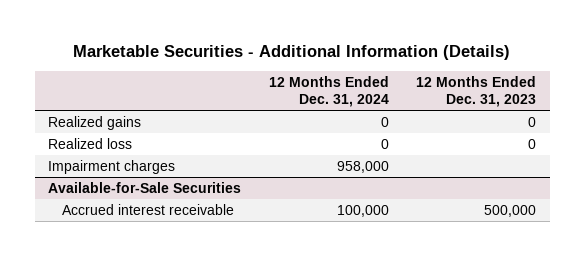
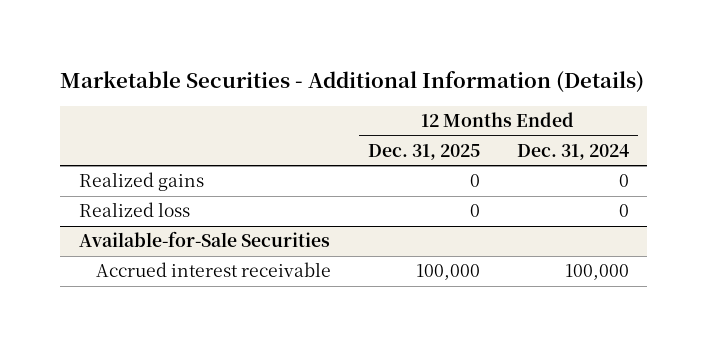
- | 12 Months Ended Dec. 31, 2024 | 12 Months Ended Dec. 31, 2023
+ | 12 Months Ended Dec. 31, 2025 | 12 Months Ended Dec. 31, 2024
- Impairment charges | 958,000 |

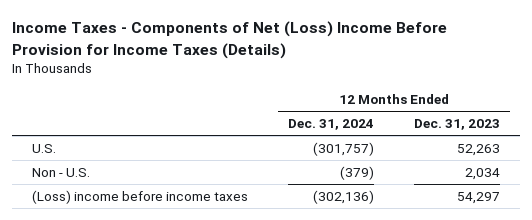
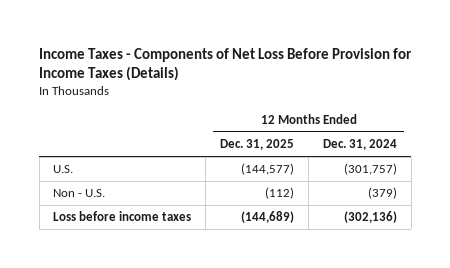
- Income Taxes - Components of Net (Loss) Income Before Provision for Income Taxes (Details)
+ Income Taxes - Components of Net Loss Before Provision for Income Taxes (Details)
- | 12 Months Ended Dec. 31, 2024 | 12 Months Ended Dec. 31, 2023
+ | 12 Months Ended Dec. 31, 2025 | 12 Months Ended Dec. 31, 2024
- (Loss) income before income taxes | (302,136) | 54,297
+ Loss before income taxes | (144,689) | (302,136)

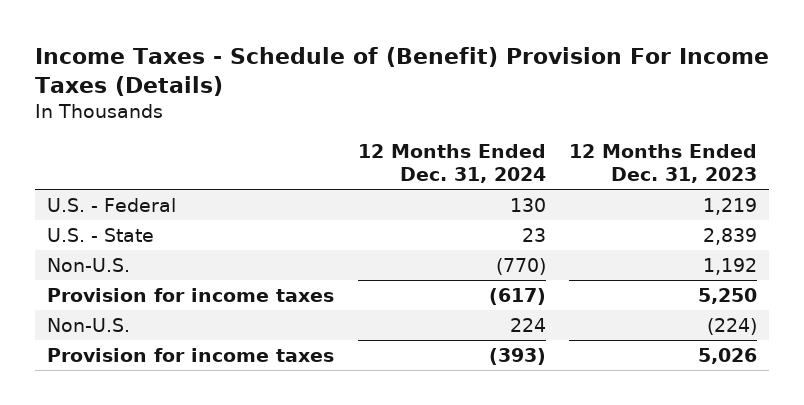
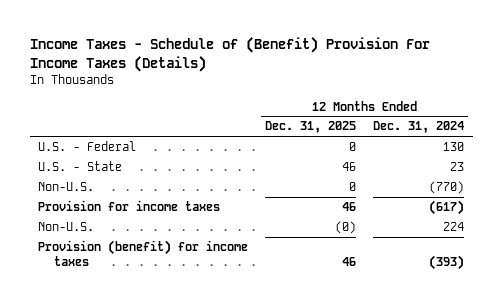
- | 12 Months Ended Dec. 31, 2024 | 12 Months Ended Dec. 31, 2023
+ | 12 Months Ended Dec. 31, 2025 | 12 Months Ended Dec. 31, 2024
- Provision for income taxes | (393) | 5,026
+ Provision (benefit) for income taxes | 46 | (393)

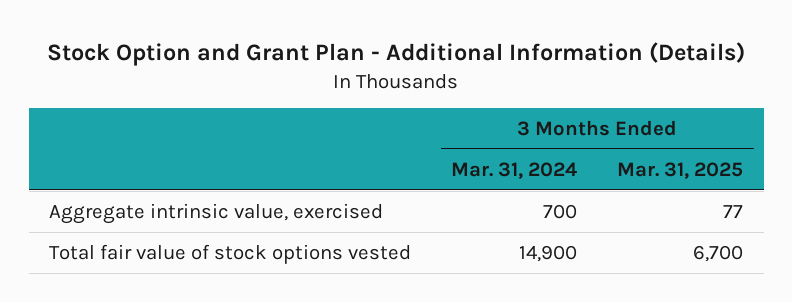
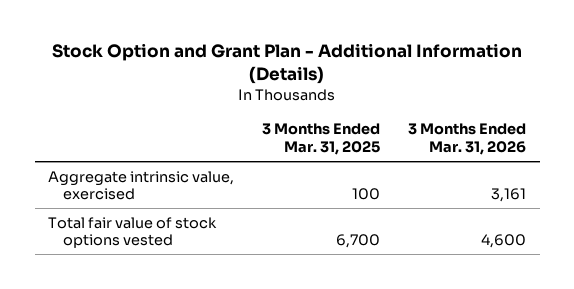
- | 3 Months Ended Mar. 31, 2024 | 3 Months Ended Mar. 31, 2025
+ | 3 Months Ended Mar. 31, 2025 | 3 Months Ended Mar. 31, 2026
- Aggregate intrinsic value, exercised | 700 | 77
+ Aggregate intrinsic value, exercised | 100 | 3,161

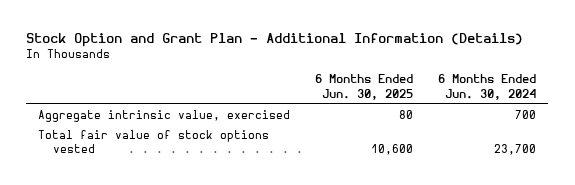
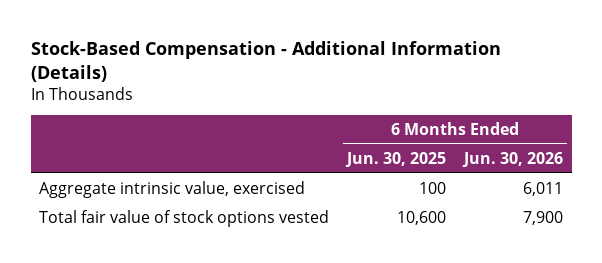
- Stock Option and Grant Plan - Additional Information (Details)
+ Stock-Based Compensation - Additional Information (Details)
- | 6 Months Ended Jun. 30, 2025 | 6 Months Ended Jun. 30, 2024
+ | 6 Months Ended Jun. 30, 2025 | 6 Months Ended Jun. 30, 2026
- Aggregate intrinsic value, exercised | 80 | 700
+ Aggregate intrinsic value, exercised | 100 | 6,011

